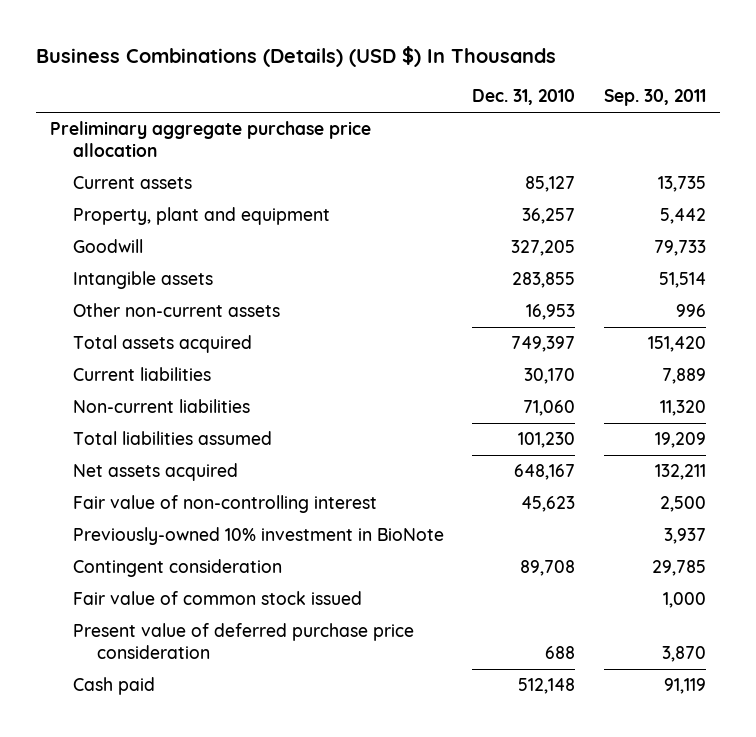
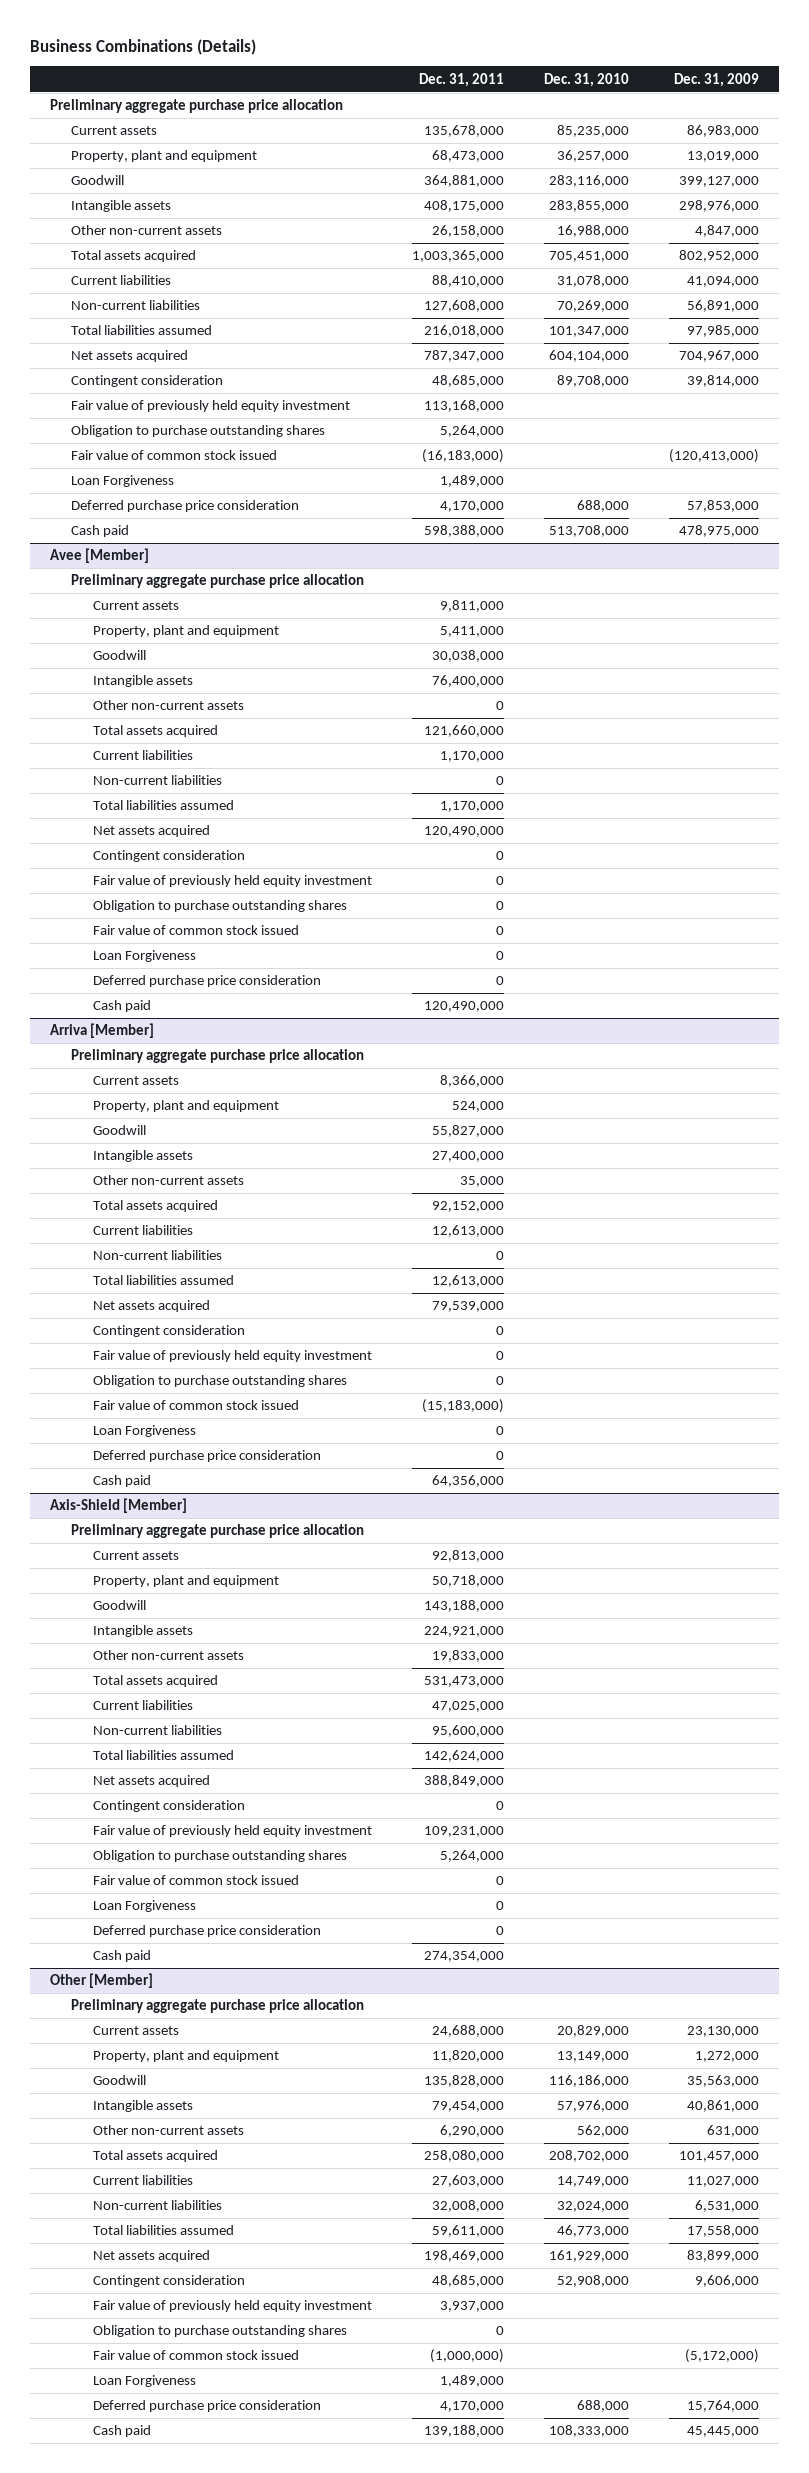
- Business Combinations (Details) (USD $) In Thousands
+ Business Combinations (Details)
- | Dec. 31, 2010 | Sep. 30, 2011
+ | Dec. 31, 2011 | Dec. 31, 2010 | Dec. 31, 2009
- Current assets | 85,127 | 13,735
- Property, plant and equipment | 36,257 | 5,442
- Goodwill | 327,205 | 79,733
- Intangible assets | 283,855 | 51,514
- Other non-current assets | 16,953 | 996
- Total assets acquired | 749,397 | 151,420
- Current liabilities | 30,170 | 7,889
- Non-current liabilities | 71,060 | 11,320
- Total liabilities assumed | 101,230 | 19,209
- Net assets acquired | 648,167 | 132,211
- Fair value of non-controlling interest | 45,623 | 2,500
- Previously-owned 10% investment in BioNote | | 3,937
- Contingent consideration | 89,708 | 29,785
+ Current assets | 135,678,000 | 85,235,000 | 86,983,000
+ Property, plant and equipment | 68,473,000 | 36,257,000 | 13,019,000
+ Goodwill | 364,881,000 | 283,116,000 | 399,127,000
+ Intangible assets | 408,175,000 | 283,855,000 | 298,976,000
+ Other non-current assets | 26,158,000 | 16,988,000 | 4,847,000
+ Total assets acquired | 1,003,365,000 | 705,451,000 | 802,952,000
+ Current liabilities | 88,410,000 | 31,078,000 | 41,094,000
+ Non-current liabilities | 127,608,000 | 70,269,000 | 56,891,000
+ Total liabilities assumed | 216,018,000 | 101,347,000 | 97,985,000
+ Net assets acquired | 787,347,000 | 604,104,000 | 704,967,000
+ Contingent consideration | 48,685,000 | 89,708,000 | 39,814,000
+ Fair value of previously held equity investment | 113,168,000 | |
+ Obligation to purchase outstanding shares | 5,264,000 | |
- Present value of deferred purchase price consideration | 688 | 3,870
- Cash paid | 512,148 | 91,119
+ Loan Forgiveness | 1,489,000 | |
+ Deferred purchase price consideration | 4,170,000 | 688,000 | 57,853,000
+ Cash paid | 598,388,000 | 513,708,000 | 478,975,000
+ Avee [Member]
+ Preliminary aggregate purchase price allocation
+ Current assets | 9,811,000 | |
+ Property, plant and equipment | 5,411,000 | |
+ Goodwill | 30,038,000 | |
+ Intangible assets | 76,400,000 | |
+ Other non-current assets | 0 | |
+ Total assets acquired | 121,660,000 | |
+ Current liabilities | 1,170,000 | |
+ Non-current liabilities | 0 | |
+ Total liabilities assumed | 1,170,000 | |
+ Net assets acquired | 120,490,000 | |
+ Contingent consideration | 0 | |
+ Fair value of previously held equity investment | 0 | |
+ Obligation to purchase outstanding shares | 0 | |
+ Fair value of common stock issued | 0 | |
+ Loan Forgiveness | 0 | |
+ Deferred purchase price consideration | 0 | |
+ Cash paid | 120,490,000 | |
+ Arriva [Member]
+ Preliminary aggregate purchase price allocation
+ Current assets | 8,366,000 | |
+ Property, plant and equipment | 524,000 | |
+ Goodwill | 55,827,000 | |
+ Intangible assets | 27,400,000 | |
+ Other non-current assets | 35,000 | |
+ Total assets acquired | 92,152,000 | |
+ Current liabilities | 12,613,000 | |
+ Non-current liabilities | 0 | |
+ Total liabilities assumed | 12,613,000 | |
+ Net assets acquired | 79,539,000 | |
+ Contingent consideration | 0 | |
+ Fair value of previously held equity investment | 0 | |
+ Obligation to purchase outstanding shares | 0 | |
+ Fair value of common stock issued | (15,183,000) | |
+ Loan Forgiveness | 0 | |
+ Deferred purchase price consideration | 0 | |
+ Cash paid | 64,356,000 | |
+ Axis-Shield [Member]
+ Preliminary aggregate purchase price allocation
+ Current assets | 92,813,000 | |
+ Property, plant and equipment | 50,718,000 | |
+ Goodwill | 143,188,000 | |
+ Intangible assets | 224,921,000 | |
+ Other non-current assets | 19,833,000 | |
+ Total assets acquired | 531,473,000 | |
+ Current liabilities | 47,025,000 | |
+ Non-current liabilities | 95,600,000 | |
+ Total liabilities assumed | 142,624,000 | |
+ Net assets acquired | 388,849,000 | |
+ Contingent consideration | 0 | |
+ Fair value of previously held equity investment | 109,231,000 | |
+ Obligation to purchase outstanding shares | 5,264,000 | |
+ Fair value of common stock issued | 0 | |
+ Loan Forgiveness | 0 | |
+ Deferred purchase price consideration | 0 | |
+ Cash paid | 274,354,000 | |
+ Other [Member]
+ Preliminary aggregate purchase price allocation
+ Current assets | 24,688,000 | 20,829,000 | 23,130,000
+ Property, plant and equipment | 11,820,000 | 13,149,000 | 1,272,000
+ Goodwill | 135,828,000 | 116,186,000 | 35,563,000
+ Intangible assets | 79,454,000 | 57,976,000 | 40,861,000
+ Other non-current assets | 6,290,000 | 562,000 | 631,000
+ Total assets acquired | 258,080,000 | 208,702,000 | 101,457,000
+ Current liabilities | 27,603,000 | 14,749,000 | 11,027,000
+ Non-current liabilities | 32,008,000 | 32,024,000 | 6,531,000
+ Total liabilities assumed | 59,611,000 | 46,773,000 | 17,558,000
+ Net assets acquired | 198,469,000 | 161,929,000 | 83,899,000
+ Contingent consideration | 48,685,000 | 52,908,000 | 9,606,000
+ Fair value of previously held equity investment | 3,937,000 | |
+ Obligation to purchase outstanding shares | 0 | |
+ Fair value of common stock issued | (1,000,000) | | (5,172,000)
+ Loan Forgiveness | 1,489,000 | |
+ Deferred purchase price consideration | 4,170,000 | 688,000 | 15,764,000
+ Cash paid | 139,188,000 | 108,333,000 | 45,445,000

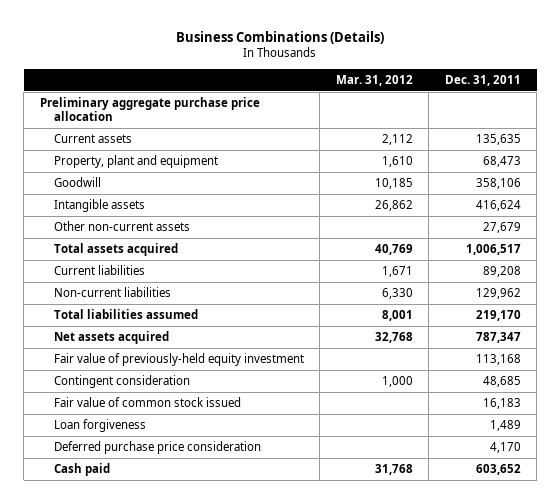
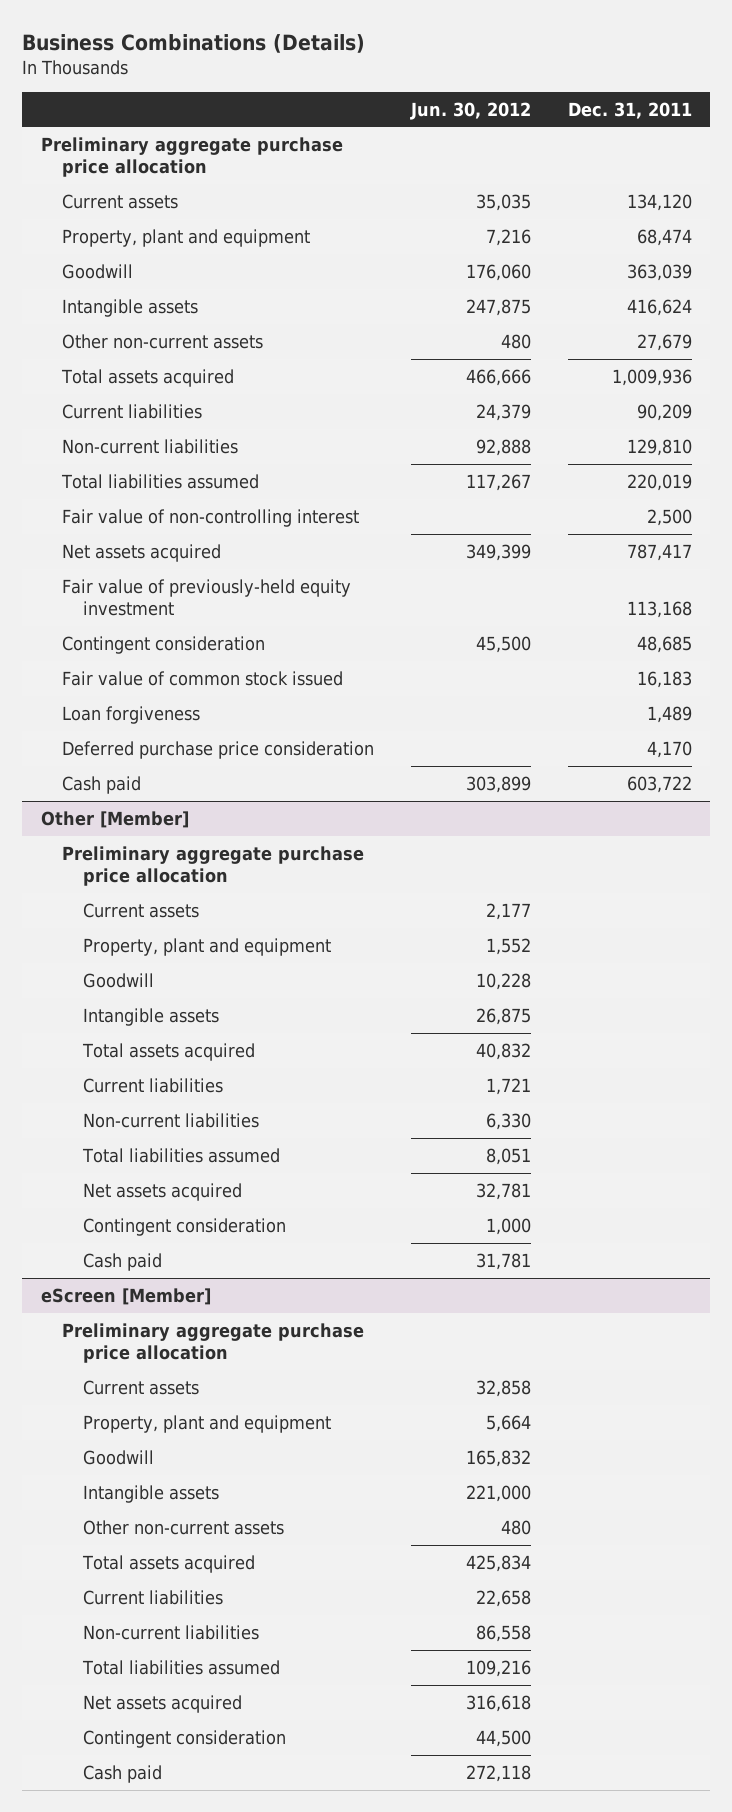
- | Mar. 31, 2012 | Dec. 31, 2011
+ | Jun. 30, 2012 | Dec. 31, 2011
- Current assets | 2,112 | 135,635
- Property, plant and equipment | 1,610 | 68,473
- Goodwill | 10,185 | 358,106
+ Current assets | 35,035 | 134,120
+ Property, plant and equipment | 7,216 | 68,474
+ Goodwill | 176,060 | 363,039
- Total assets acquired | 40,769 | 1,006,517
- Current liabilities | 1,671 | 89,208
- Non-current liabilities | 6,330 | 129,962
- Total liabilities assumed | 8,001 | 219,170
- Net assets acquired | 32,768 | 787,347
+ Total assets acquired | 466,666 | 1,009,936
+ Current liabilities | 24,379 | 90,209
+ Non-current liabilities | 92,888 | 129,810
+ Total liabilities assumed | 117,267 | 220,019
+ Fair value of non-controlling interest | | 2,500
+ Net assets acquired | 349,399 | 787,417
- Cash paid | 31,768 | 603,652
+ Cash paid | 303,899 | 603,722
+ Other [Member]
+ Preliminary aggregate purchase price allocation
+ Current assets | 2,177 |
+ Property, plant and equipment | 1,552 |
+ Goodwill | 10,228 |
+ Intangible assets | 26,875 |
+ Total assets acquired | 40,832 |
+ Current liabilities | 1,721 |
+ Non-current liabilities | 6,330 |
+ Total liabilities assumed | 8,051 |
+ Net assets acquired | 32,781 |
+ Contingent consideration | 1,000 |
+ Cash paid | 31,781 |
+ eScreen [Member]
+ Preliminary aggregate purchase price allocation
+ Current assets | 32,858 |
+ Property, plant and equipment | 5,664 |
+ Goodwill | 165,832 |
+ Intangible assets | 221,000 |
+ Other non-current assets | 480 |
+ Total assets acquired | 425,834 |
+ Current liabilities | 22,658 |
+ Non-current liabilities | 86,558 |
+ Total liabilities assumed | 109,216 |
+ Net assets acquired | 316,618 |
+ Contingent consideration | 44,500 |
+ Cash paid | 272,118 |

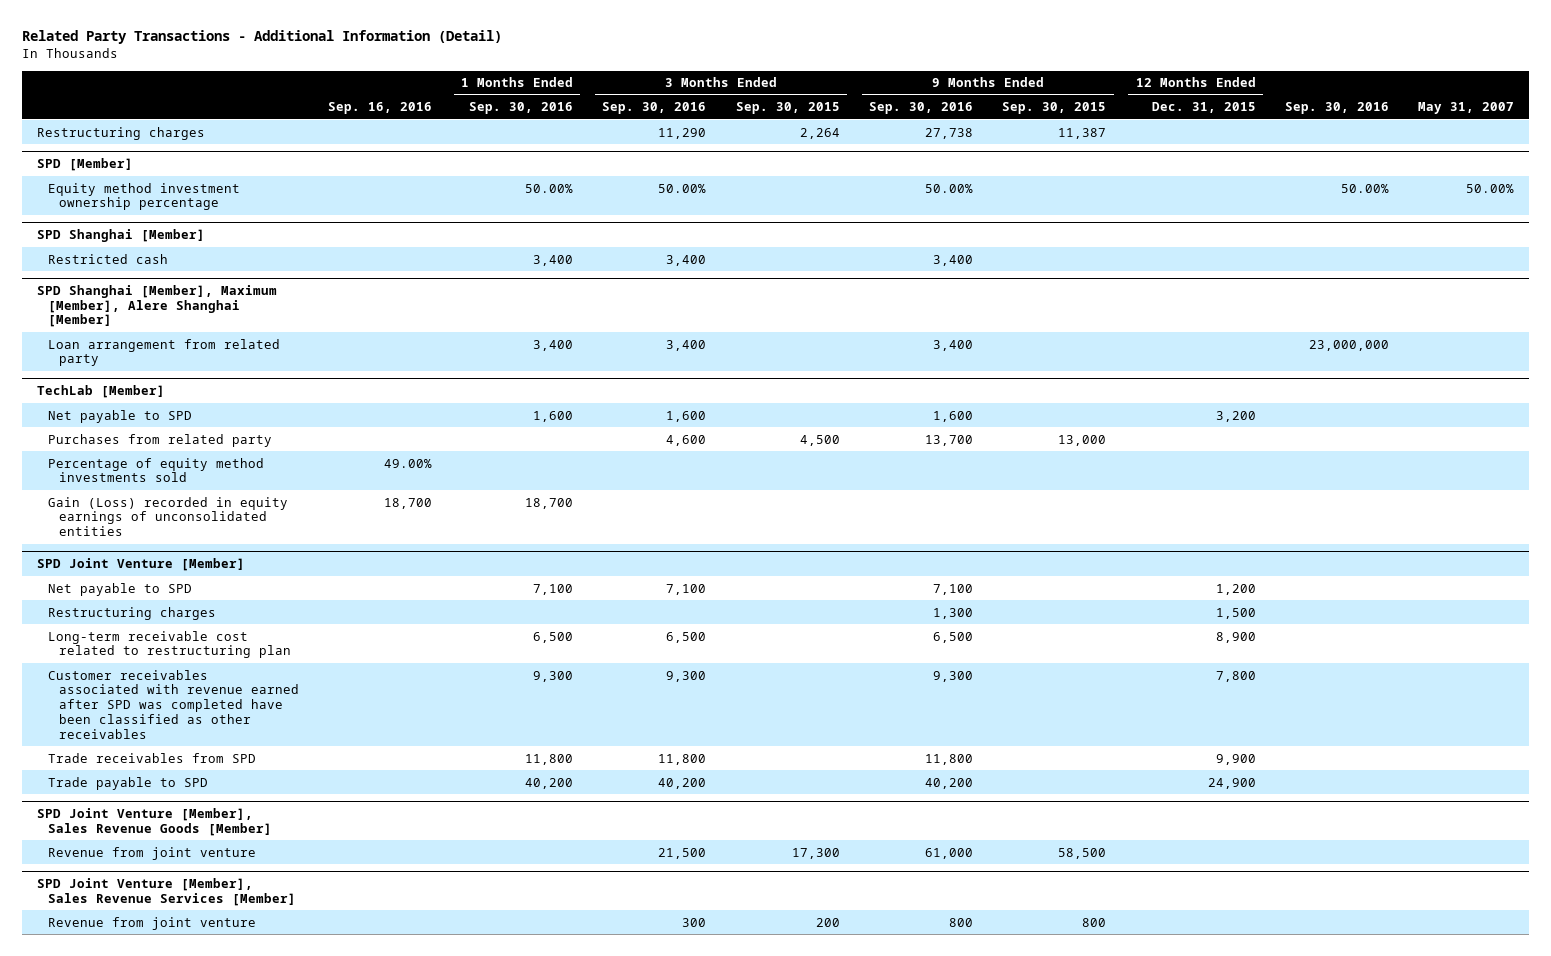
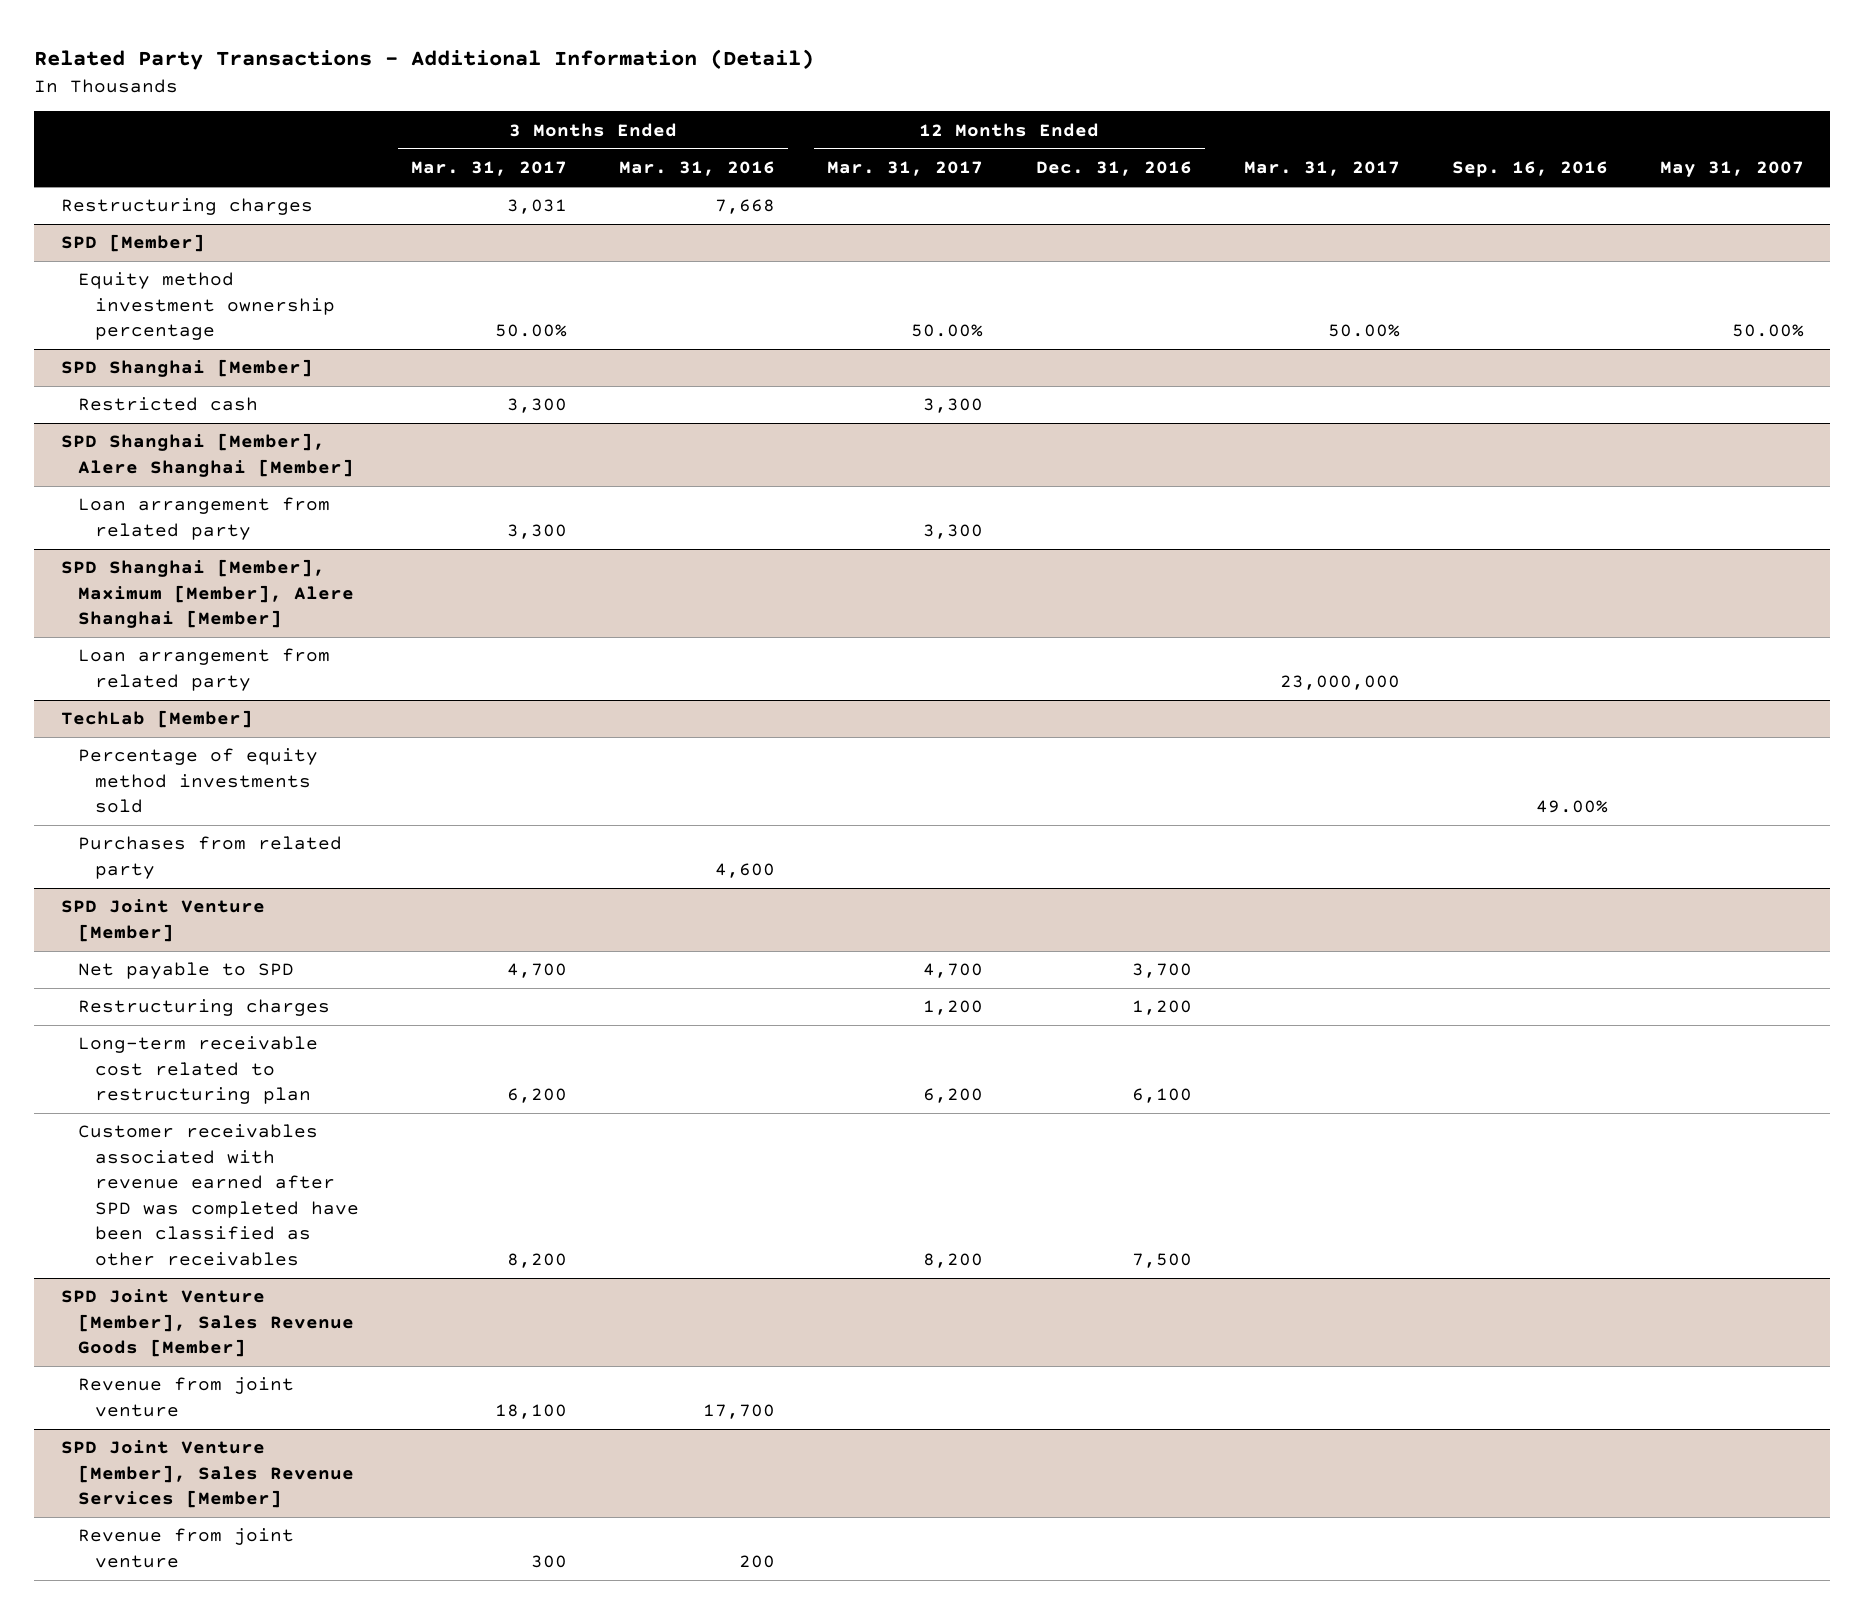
- | Sep. 16, 2016 | 1 Months Ended Sep. 30, 2016 | 3 Months Ended Sep. 30, 2016 | 3 Months Ended Sep. 30, 2015 | 9 Months Ended Sep. 30, 2016 | 9 Months Ended Sep. 30, 2015 | 12 Months Ended Dec. 31, 2015 | Sep. 30, 2016 | May 31, 2007
+ | 3 Months Ended Mar. 31, 2017 | 3 Months Ended Mar. 31, 2016 | 12 Months Ended Mar. 31, 2017 | 12 Months Ended Dec. 31, 2016 | Mar. 31, 2017 | Sep. 16, 2016 | May 31, 2007
+ SPD Shanghai [Member], Alere Shanghai [Member]
+ Loan arrangement from related party | 3,300 | | 3,300 | | | |
@ TechLab [Member]
- Net payable to SPD | | 1,600 | 1,600 | | 1,600 | | 3,200 | |
- Gain (Loss) recorded in equity earnings of unconsolidated entities | 18,700 | 18,700 | | | | | | |
moved down: Purchases from related party | | 4,600 | | | | |
@ SPD Joint Venture [Member]
- Trade receivables from SPD | | 11,800 | 11,800 | | 11,800 | | 9,900 | |
- Trade payable to SPD | | 40,200 | 40,200 | | 40,200 | | 24,900 | |

